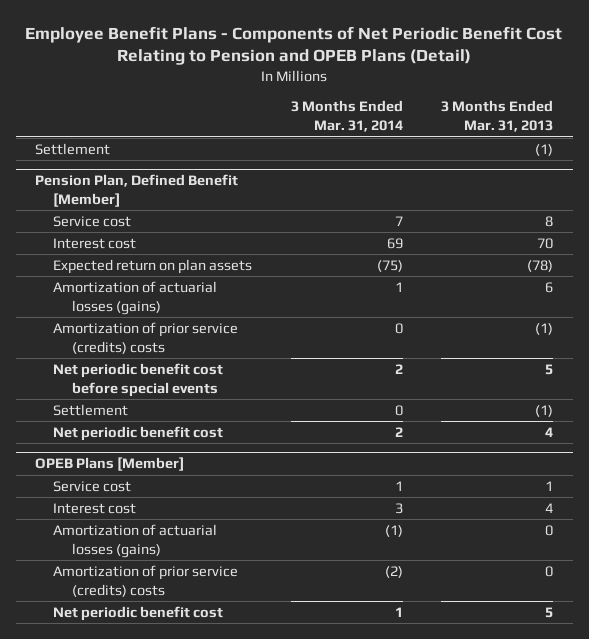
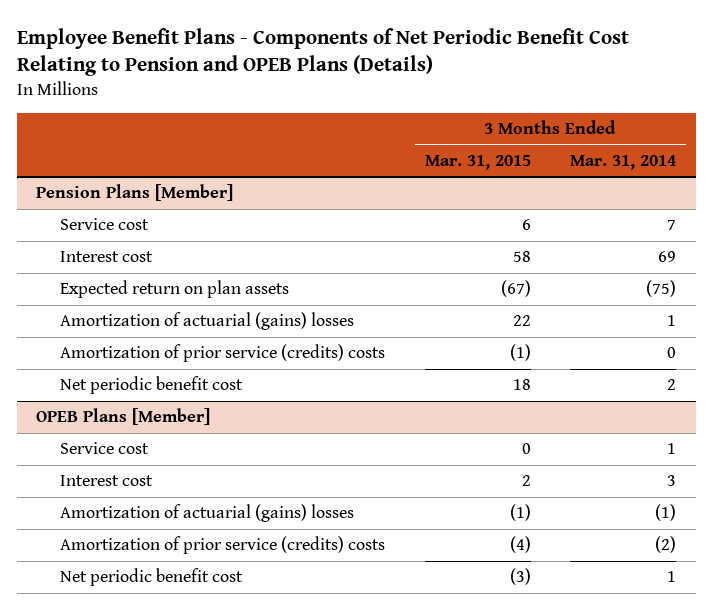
- Employee Benefit Plans - Components of Net Periodic Benefit Cost Relating to Pension and OPEB Plans (Detail)
+ Employee Benefit Plans - Components of Net Periodic Benefit Cost Relating to Pension and OPEB Plans (Details)
- | 3 Months Ended Mar. 31, 2014 | 3 Months Ended Mar. 31, 2013
+ | 3 Months Ended Mar. 31, 2015 | 3 Months Ended Mar. 31, 2014
- Settlement | | (1)
- Pension Plan, Defined Benefit [Member]
+ Pension Plans [Member]
- Amortization of actuarial losses (gains) | 1 | 6
+ Amortization of actuarial (gains) losses | 22 | 1
- Net periodic benefit cost before special events | 2 | 5
- Settlement | 0 | (1)
@ OPEB Plans [Member]
- Amortization of actuarial losses (gains) | (1) | 0
+ Amortization of actuarial (gains) losses | (1) | (1)

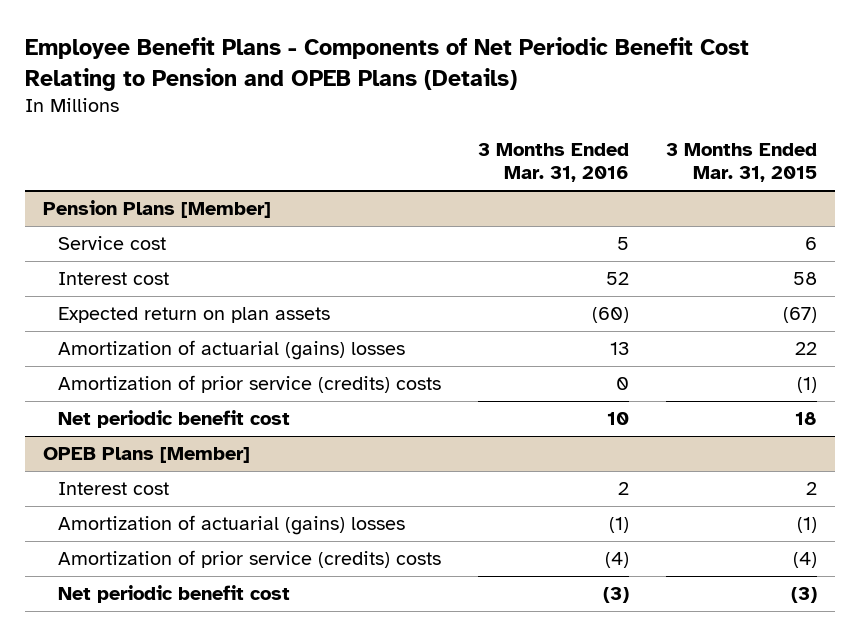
- | 3 Months Ended Mar. 31, 2015 | 3 Months Ended Mar. 31, 2014
+ | 3 Months Ended Mar. 31, 2016 | 3 Months Ended Mar. 31, 2015
@ OPEB Plans [Member]
- Service cost | 0 | 1

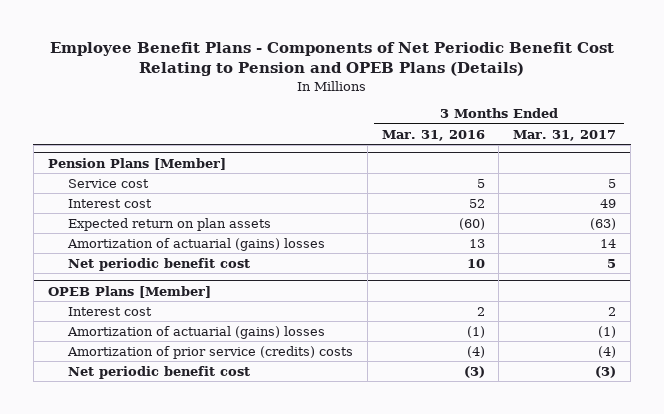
- | 3 Months Ended Mar. 31, 2016 | 3 Months Ended Mar. 31, 2015
+ | 3 Months Ended Mar. 31, 2016 | 3 Months Ended Mar. 31, 2017
@ Pension Plans [Member]
- Amortization of prior service (credits) costs | 0 | (1)

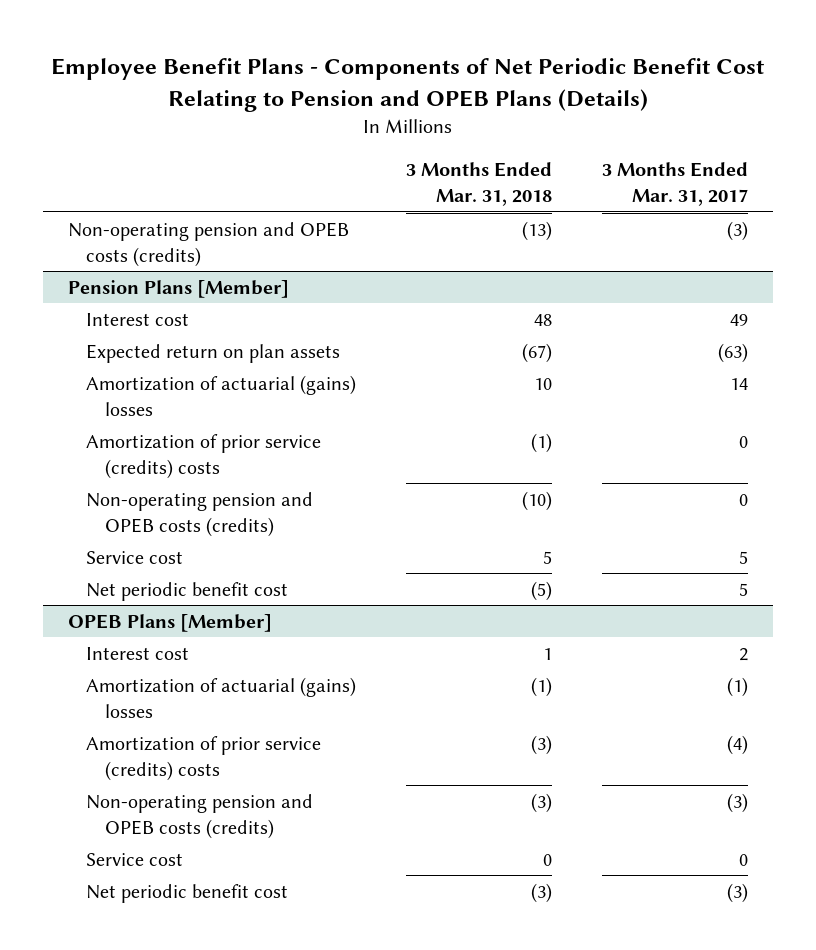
- | 3 Months Ended Mar. 31, 2016 | 3 Months Ended Mar. 31, 2017
+ | 3 Months Ended Mar. 31, 2018 | 3 Months Ended Mar. 31, 2017
+ Non-operating pension and OPEB costs (credits) | (13) | (3)
@ Pension Plans [Member]
+ Amortization of prior service (credits) costs | (1) | 0
+ Non-operating pension and OPEB costs (credits) | (10) | 0
moved down: Service cost | 5 | 5
@ OPEB Plans [Member]
+ Non-operating pension and OPEB costs (credits) | (3) | (3)
+ Service cost | 0 | 0

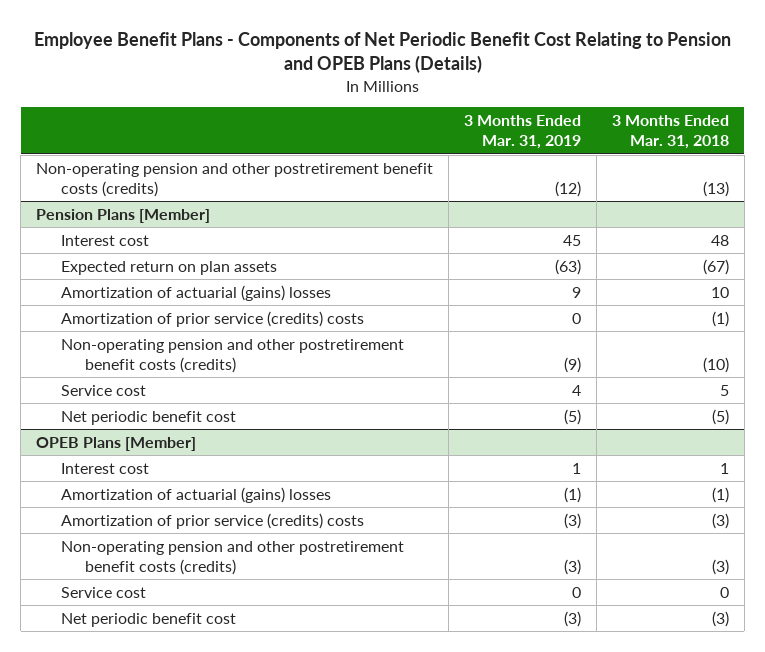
- | 3 Months Ended Mar. 31, 2018 | 3 Months Ended Mar. 31, 2017
+ | 3 Months Ended Mar. 31, 2019 | 3 Months Ended Mar. 31, 2018
- Non-operating pension and OPEB costs (credits) | (13) | (3)
+ Non-operating pension and other postretirement benefit costs (credits) | (12) | (13)
@ Pension Plans [Member]
- Non-operating pension and OPEB costs (credits) | (10) | 0
+ Non-operating pension and other postretirement benefit costs (credits) | (9) | (10)
@ OPEB Plans [Member]
- Non-operating pension and OPEB costs (credits) | (3) | (3)
+ Non-operating pension and other postretirement benefit costs (credits) | (3) | (3)

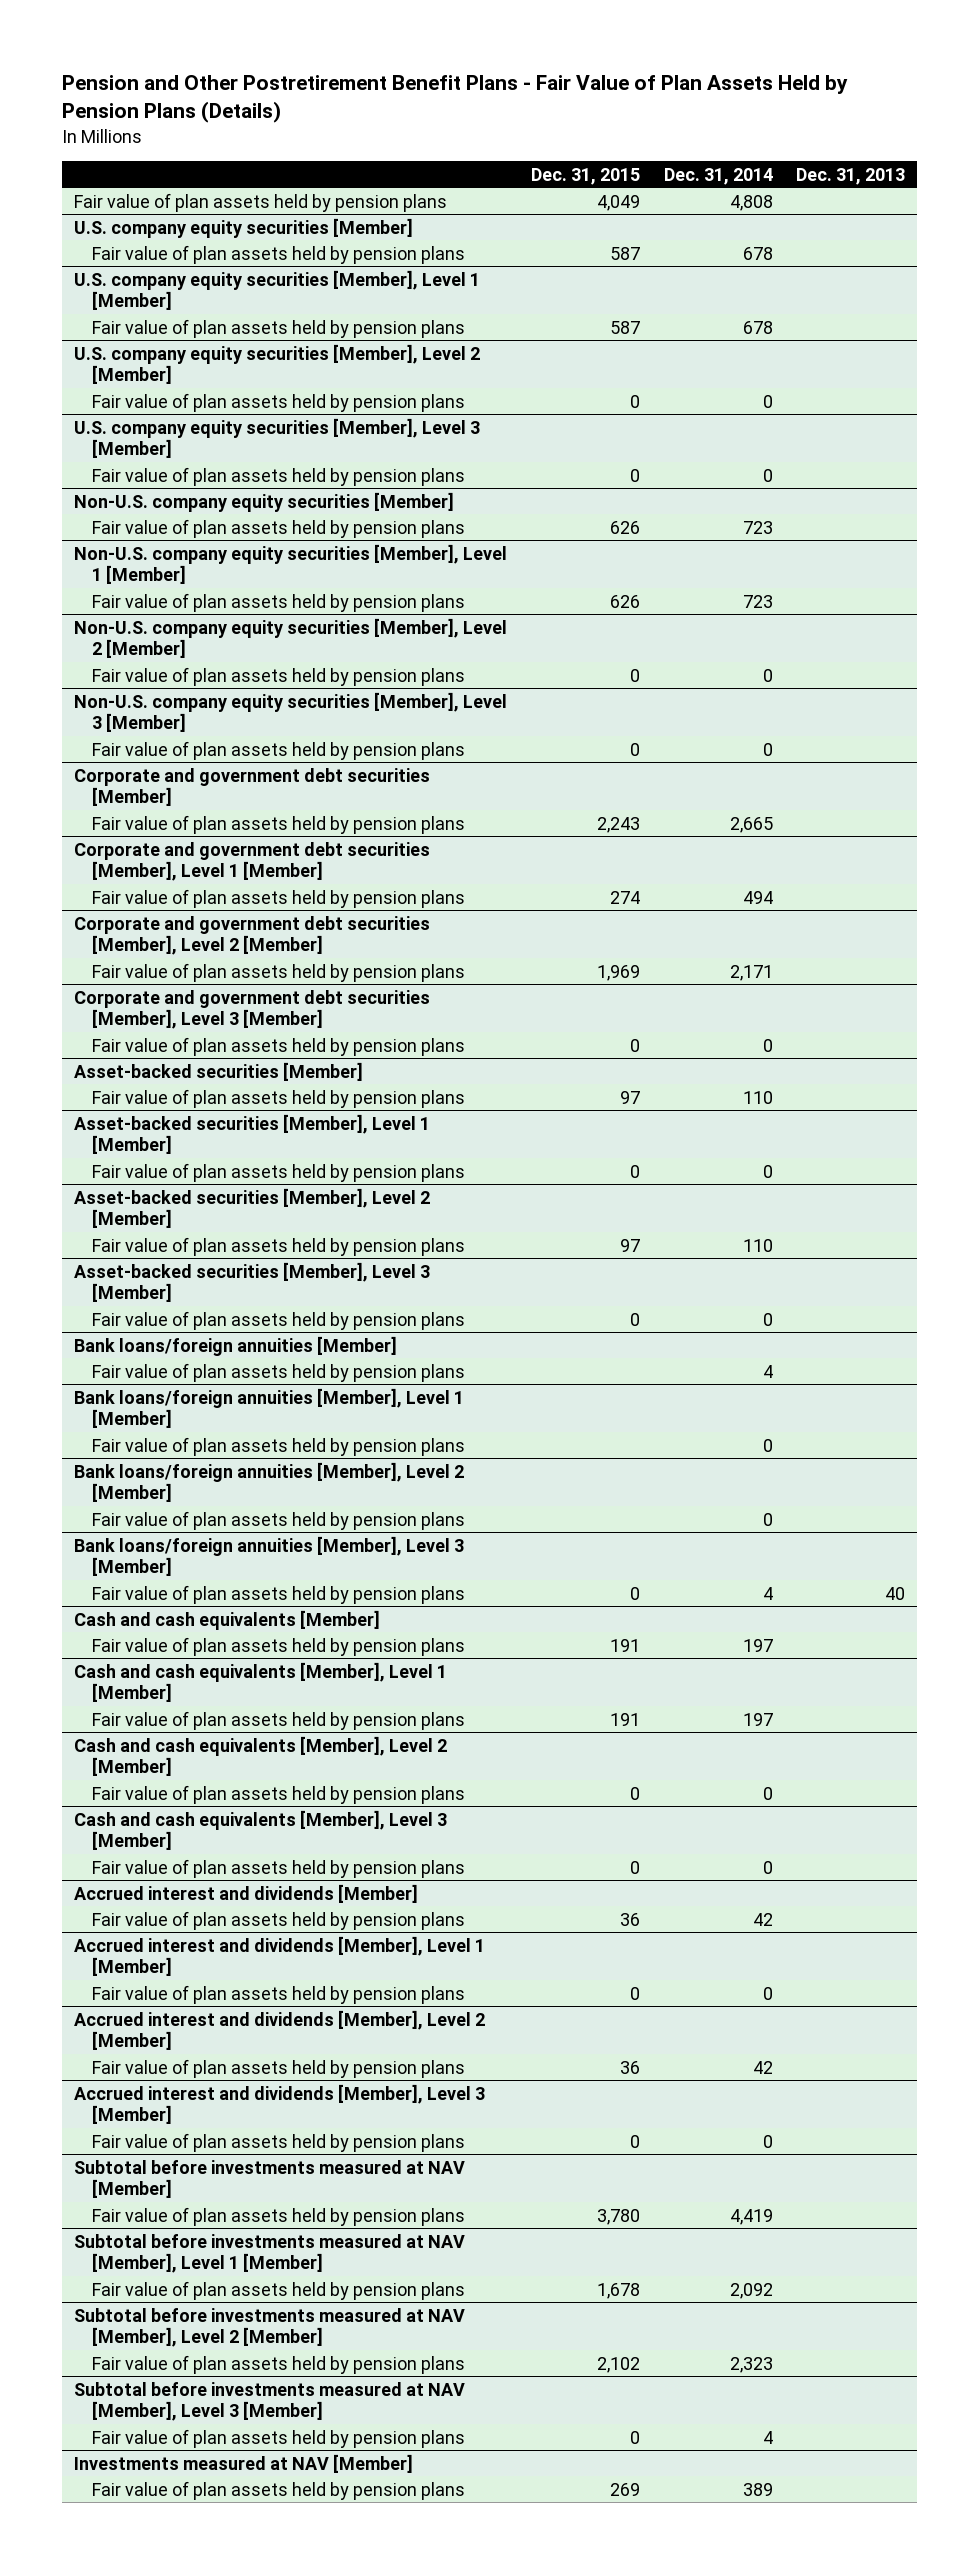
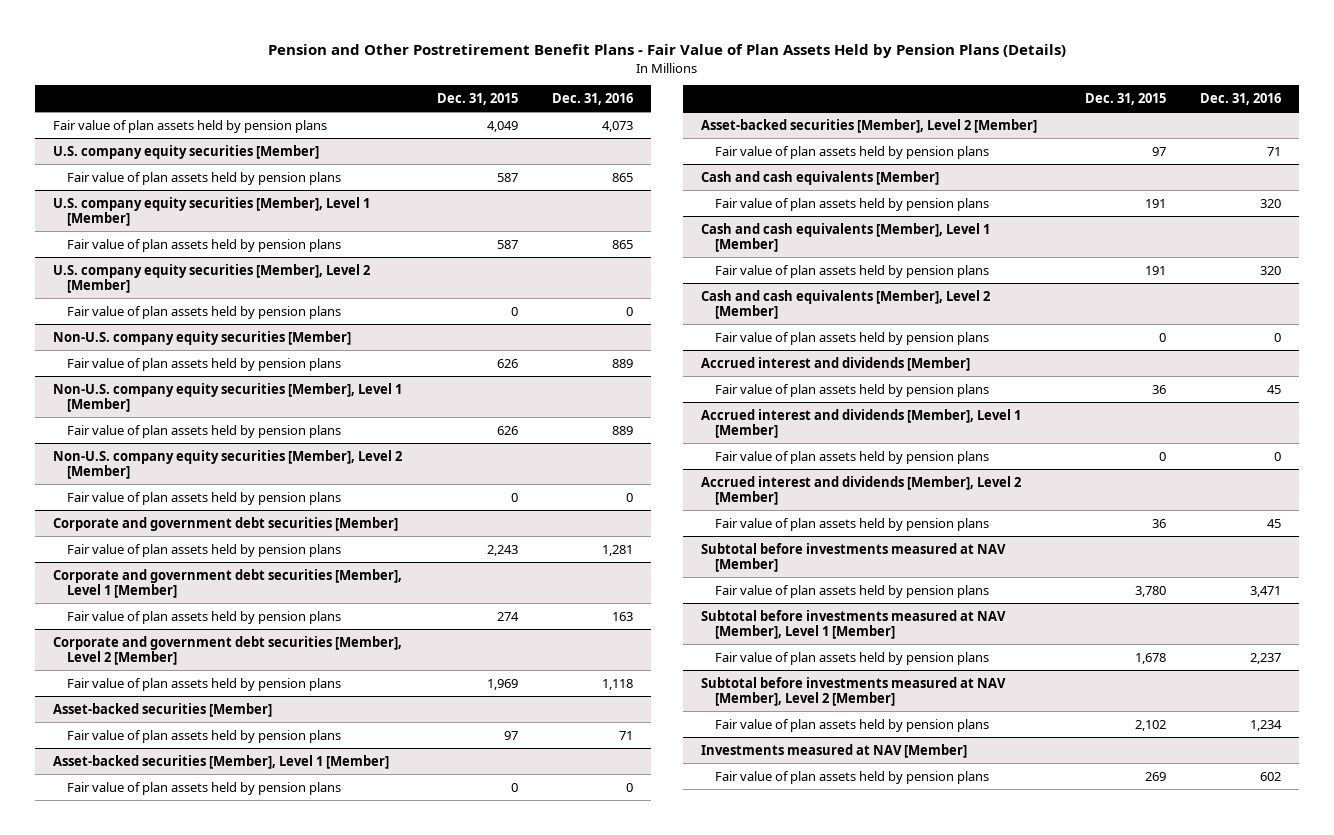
- | Dec. 31, 2015 | Dec. 31, 2014 | Dec. 31, 2013
+ | Dec. 31, 2015 | Dec. 31, 2016
- U.S. company equity securities [Member], Level 3 [Member]
- Fair value of plan assets held by pension plans | 0 | 0 |
- Non-U.S. company equity securities [Member], Level 3 [Member]
- Fair value of plan assets held by pension plans | 0 | 0 |
- Corporate and government debt securities [Member], Level 3 [Member]
- Fair value of plan assets held by pension plans | 0 | 0 |
- Asset-backed securities [Member], Level 3 [Member]
- Fair value of plan assets held by pension plans | 0 | 0 |
- Bank loans/foreign annuities [Member]
- Fair value of plan assets held by pension plans | | 4 |
- Bank loans/foreign annuities [Member], Level 1 [Member]
- Fair value of plan assets held by pension plans | | 0 |
- Bank loans/foreign annuities [Member], Level 2 [Member]
- Fair value of plan assets held by pension plans | | 0 |
- Bank loans/foreign annuities [Member], Level 3 [Member]
- Fair value of plan assets held by pension plans | 0 | 4 | 40
- Cash and cash equivalents [Member], Level 3 [Member]
- Fair value of plan assets held by pension plans | 0 | 0 |
- Accrued interest and dividends [Member], Level 3 [Member]
- Fair value of plan assets held by pension plans | 0 | 0 |
- Subtotal before investments measured at NAV [Member], Level 3 [Member]
- Fair value of plan assets held by pension plans | 0 | 4 |

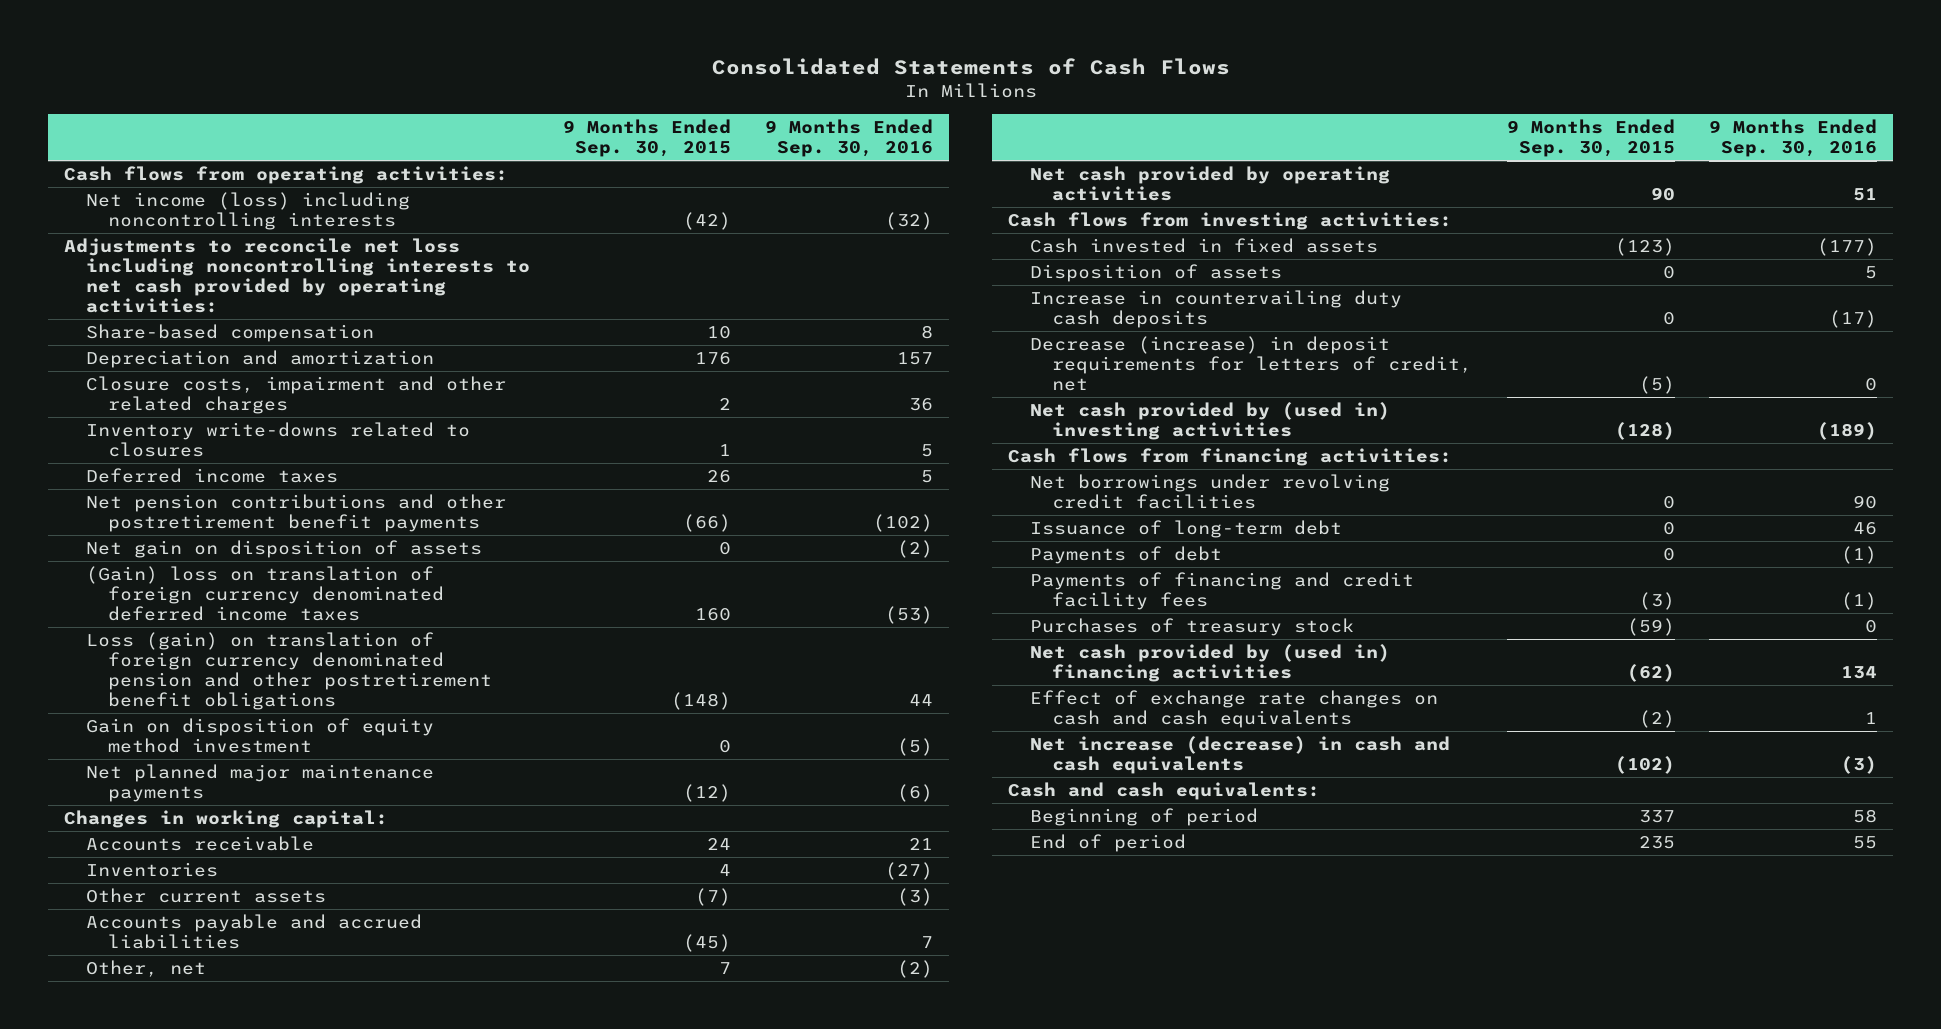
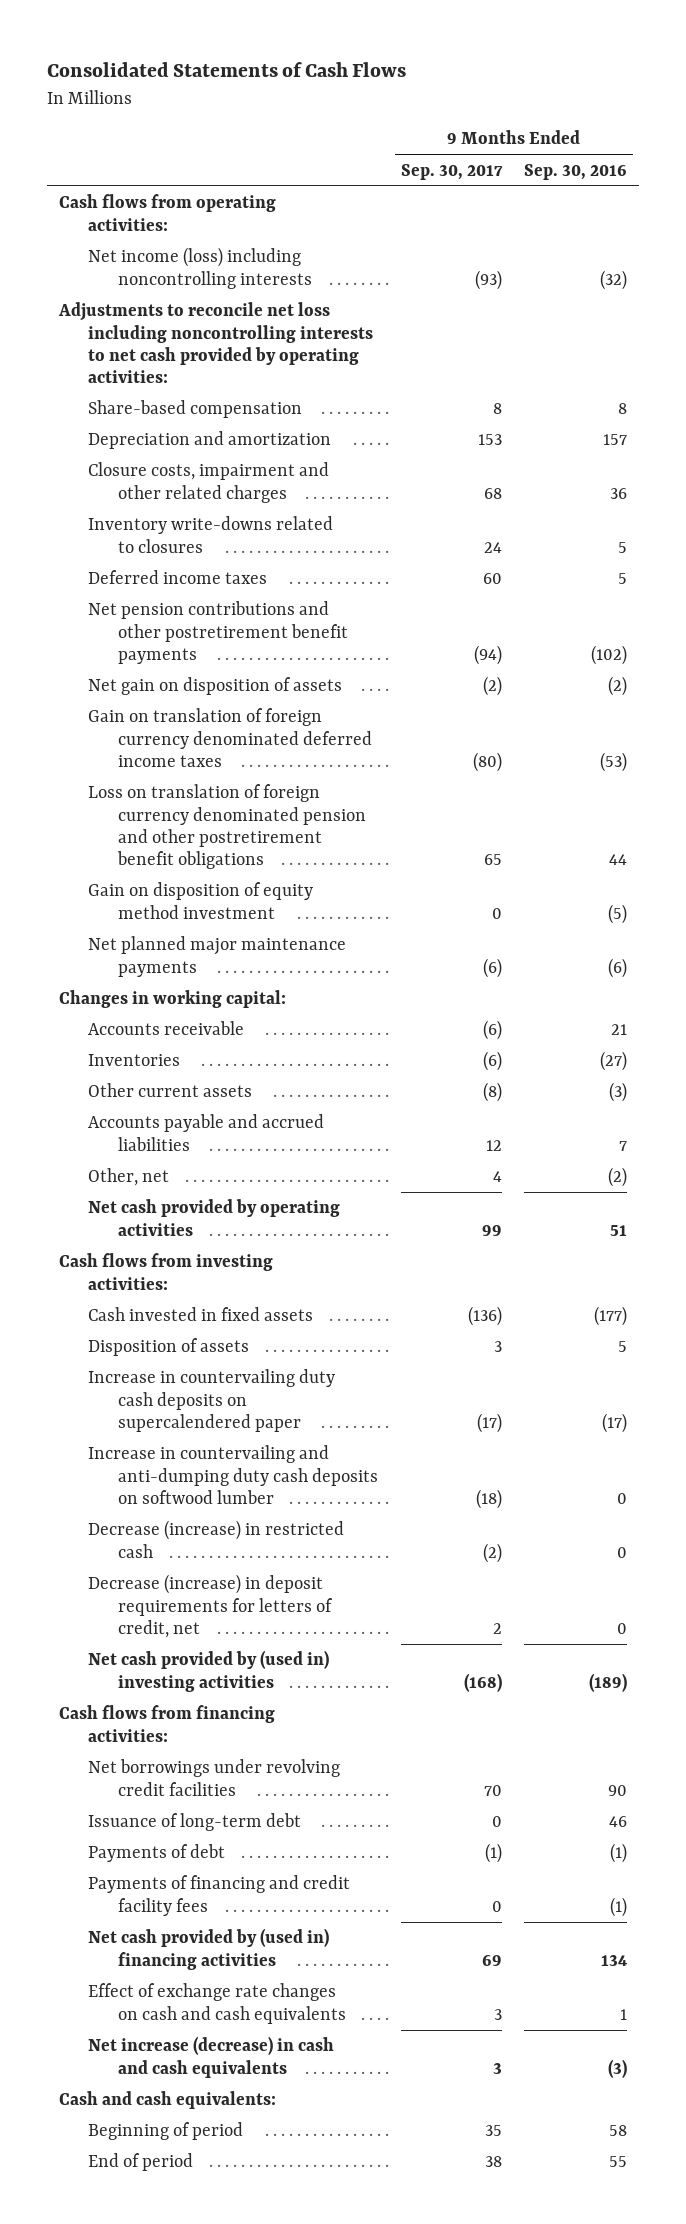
- | 9 Months Ended Sep. 30, 2015 | 9 Months Ended Sep. 30, 2016
+ | 9 Months Ended Sep. 30, 2017 | 9 Months Ended Sep. 30, 2016
- (Gain) loss on translation of foreign currency denominated deferred income taxes | 160 | (53)
- Loss (gain) on translation of foreign currency denominated pension and other postretirement benefit obligations | (148) | 44
+ Gain on translation of foreign currency denominated deferred income taxes | (80) | (53)
+ Loss on translation of foreign currency denominated pension and other postretirement benefit obligations | 65 | 44
- Increase in countervailing duty cash deposits | 0 | (17)
+ Increase in countervailing duty cash deposits on supercalendered paper | (17) | (17)
+ Increase in countervailing and anti-dumping duty cash deposits on softwood lumber | (18) | 0
+ Decrease (increase) in restricted cash | (2) | 0
- Purchases of treasury stock | (59) | 0

